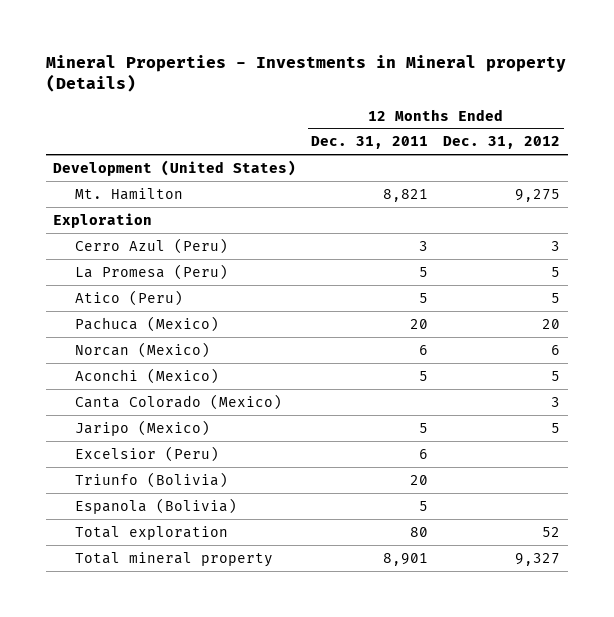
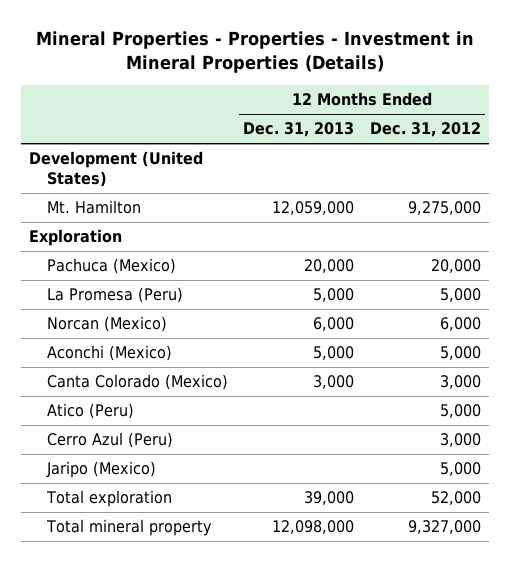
- Mineral Properties - Investments in Mineral property (Details)
+ Mineral Properties - Properties - Investment in Mineral Properties (Details)
- | 12 Months Ended Dec. 31, 2011 | 12 Months Ended Dec. 31, 2012
+ | 12 Months Ended Dec. 31, 2013 | 12 Months Ended Dec. 31, 2012
- Mt. Hamilton | 8,821 | 9,275
+ Mt. Hamilton | 12,059,000 | 9,275,000
- Cerro Azul (Peru) | 3 | 3
- La Promesa (Peru) | 5 | 5
- Atico (Peru) | 5 | 5
- Pachuca (Mexico) | 20 | 20
- Norcan (Mexico) | 6 | 6
- Aconchi (Mexico) | 5 | 5
- Canta Colorado (Mexico) | | 3
- Jaripo (Mexico) | 5 | 5
- Excelsior (Peru) | 6 |
- Triunfo (Bolivia) | 20 |
- Espanola (Bolivia) | 5 |
- Total exploration | 80 | 52
- Total mineral property | 8,901 | 9,327
+ Pachuca (Mexico) | 20,000 | 20,000
+ La Promesa (Peru) | 5,000 | 5,000
+ Norcan (Mexico) | 6,000 | 6,000
+ Aconchi (Mexico) | 5,000 | 5,000
+ Canta Colorado (Mexico) | 3,000 | 3,000
+ Atico (Peru) | | 5,000
+ Cerro Azul (Peru) | | 3,000
+ Jaripo (Mexico) | | 5,000
+ Total exploration | 39,000 | 52,000
+ Total mineral property | 12,098,000 | 9,327,000

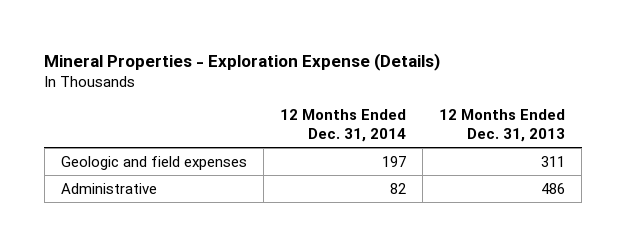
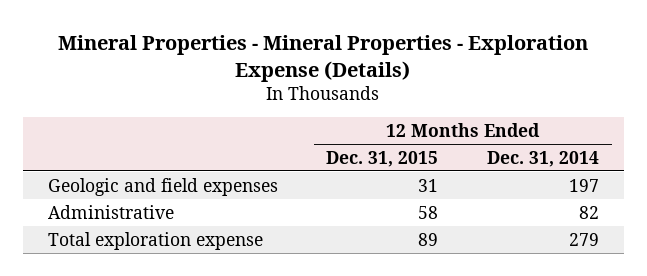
- Mineral Properties - Exploration Expense (Details)
+ Mineral Properties - Mineral Properties - Exploration Expense (Details)
- | 12 Months Ended Dec. 31, 2014 | 12 Months Ended Dec. 31, 2013
+ | 12 Months Ended Dec. 31, 2015 | 12 Months Ended Dec. 31, 2014
+ Total exploration expense | 89 | 279

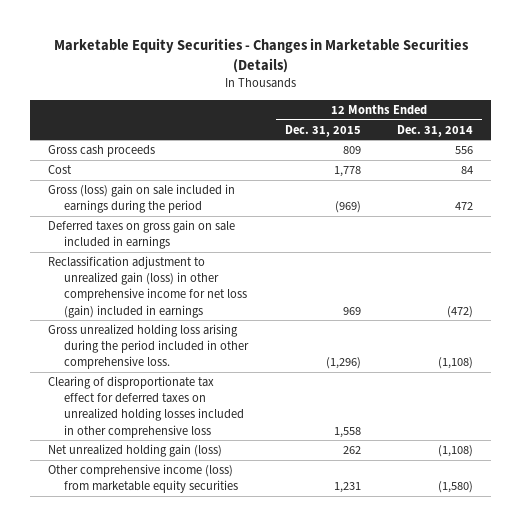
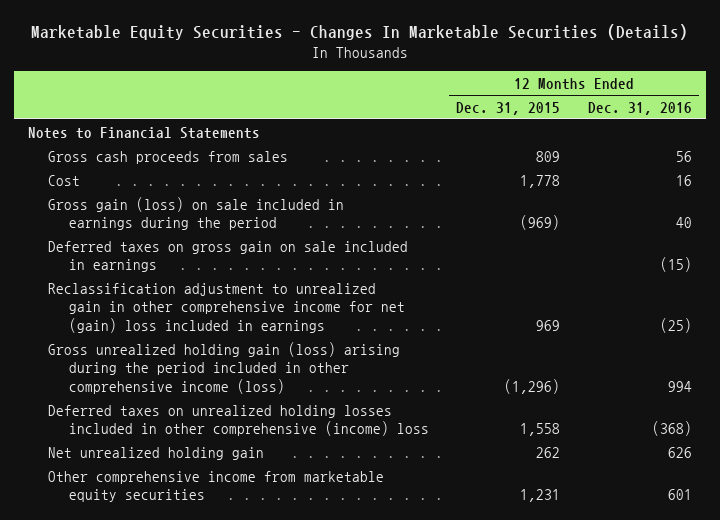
- Marketable Equity Securities - Changes in Marketable Securities (Details)
+ Marketable Equity Securities - Changes In Marketable Securities (Details)
- | 12 Months Ended Dec. 31, 2015 | 12 Months Ended Dec. 31, 2014
+ | 12 Months Ended Dec. 31, 2015 | 12 Months Ended Dec. 31, 2016
- Gross cash proceeds | 809 | 556
+ Notes to Financial Statements
+ Gross cash proceeds from sales | 809 | 56
- Gross (loss) gain on sale included in earnings during the period | (969) | 472
+ Gross gain (loss) on sale included in earnings during the period | (969) | 40
- Reclassification adjustment to unrealized gain (loss) in other comprehensive income for net loss (gain) included in earnings | 969 | (472)
- Gross unrealized holding loss arising during the period included in other comprehensive loss. | (1,296) | (1,108)
- Clearing of disproportionate tax effect for deferred taxes on unrealized holding losses included in other comprehensive loss | 1,558 |
- Net unrealized holding gain (loss) | 262 | (1,108)
- Other comprehensive income (loss) from marketable equity securities | 1,231 | (1,580)
+ Reclassification adjustment to unrealized gain in other comprehensive income for net (gain) loss included in earnings | 969 | (25)
+ Gross unrealized holding gain (loss) arising during the period included in other comprehensive income (loss) | (1,296) | 994
+ Deferred taxes on unrealized holding losses included in other comprehensive (income) loss | 1,558 | (368)
+ Net unrealized holding gain | 262 | 626
+ Other comprehensive income from marketable equity securities | 1,231 | 601

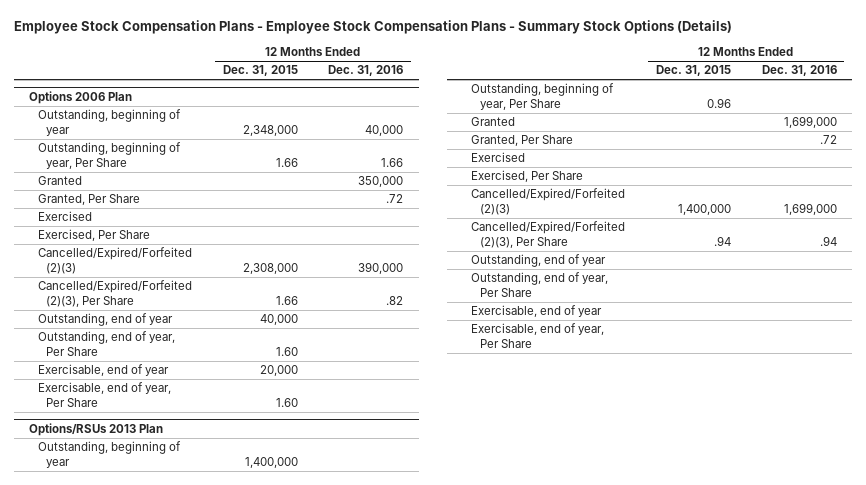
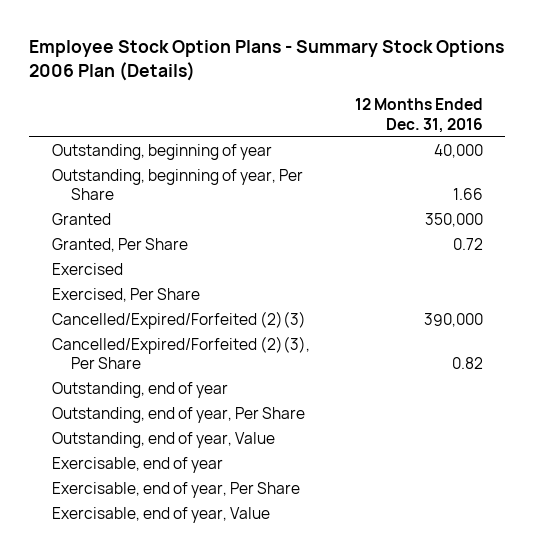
- Employee Stock Compensation Plans - Employee Stock Compensation Plans - Summary Stock Options (Details)
+ Employee Stock Option Plans - Summary Stock Options 2006 Plan (Details)
- | 12 Months Ended Dec. 31, 2015 | 12 Months Ended Dec. 31, 2016
+ | 12 Months Ended Dec. 31, 2016
- Options 2006 Plan
- Granted, Per Share | | .72
+ Granted, Per Share | 0.72
- Cancelled/Expired/Forfeited (2)(3), Per Share | 1.66 | .82
- Outstanding, end of year | 40,000 |
- Outstanding, end of year, Per Share | 1.60 |
- Exercisable, end of year | 20,000 |
- Exercisable, end of year, Per Share | 1.60 |
- Options/RSUs 2013 Plan
- Outstanding, beginning of year | 1,400,000 |
- Outstanding, beginning of year, Per Share | 0.96 |
- Granted | | 1,699,000
- Granted, Per Share | | .72
- Exercised
- Exercised, Per Share
- Cancelled/Expired/Forfeited (2)(3) | 1,400,000 | 1,699,000
- Cancelled/Expired/Forfeited (2)(3), Per Share | .94 | .94
+ Cancelled/Expired/Forfeited (2)(3), Per Share | 0.82
+ Outstanding, end of year, Value
+ Exercisable, end of year, Value

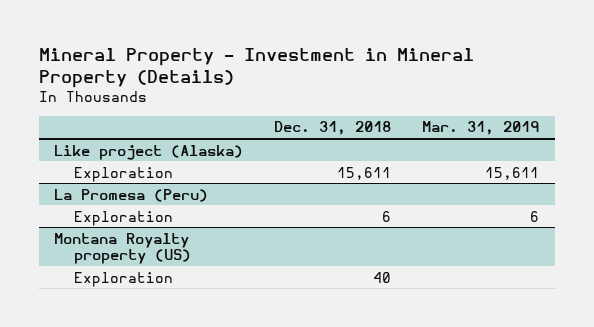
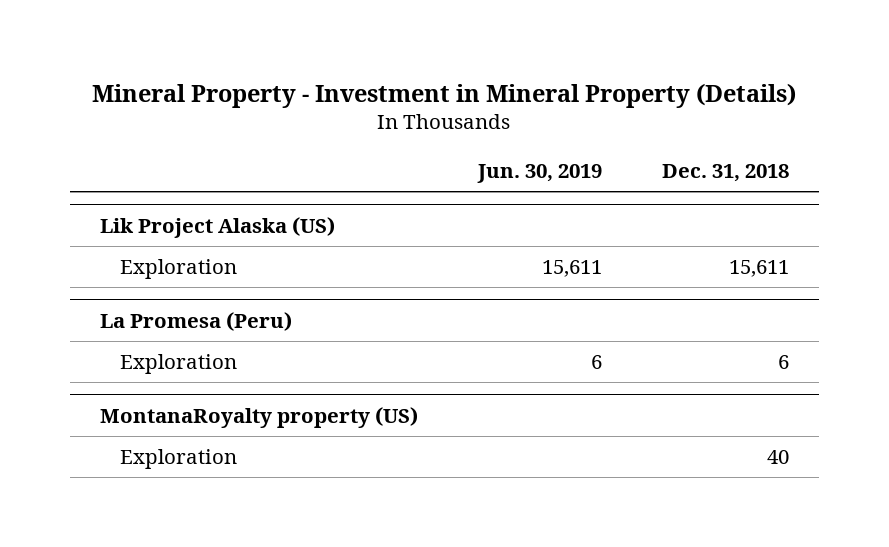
- | Dec. 31, 2018 | Mar. 31, 2019
+ | Jun. 30, 2019 | Dec. 31, 2018
- Like project (Alaska)
+ Lik Project Alaska (US)
- Montana Royalty property (US)
+ MontanaRoyalty property (US)

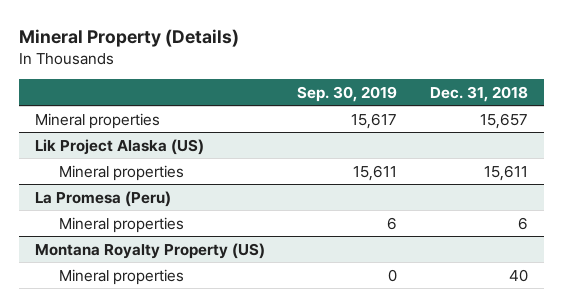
- Mineral Property - Investment in Mineral Property (Details)
+ Mineral Property (Details)
- | Jun. 30, 2019 | Dec. 31, 2018
+ | Sep. 30, 2019 | Dec. 31, 2018
+ Mineral properties | 15,617 | 15,657
@ Lik Project Alaska (US)
- Exploration | 15,611 | 15,611
+ Mineral properties | 15,611 | 15,611
@ La Promesa (Peru)
- Exploration | 6 | 6
- MontanaRoyalty property (US)
- Exploration | | 40
@ La Promesa (Peru)
+ Mineral properties | 6 | 6
+ Montana Royalty Property (US)
+ Mineral properties | 0 | 40

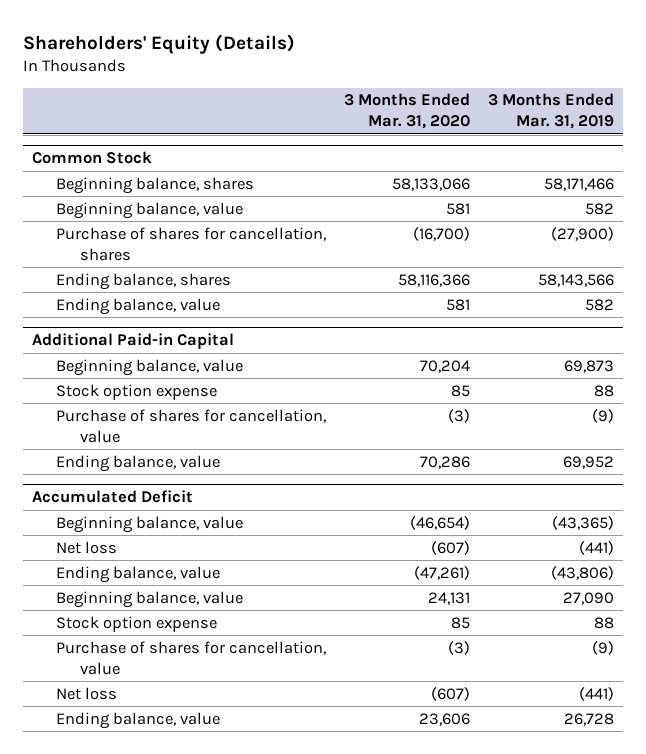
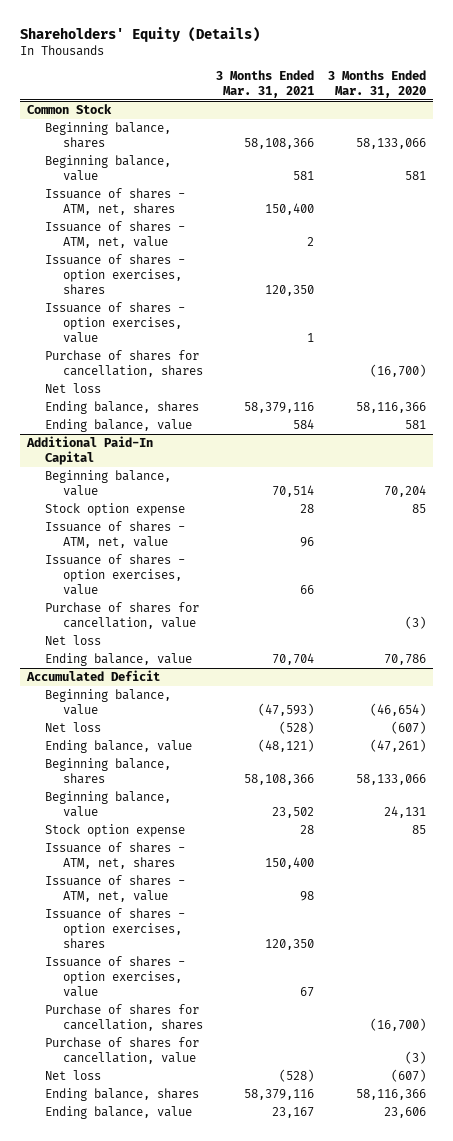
- | 3 Months Ended Mar. 31, 2020 | 3 Months Ended Mar. 31, 2019
+ | 3 Months Ended Mar. 31, 2021 | 3 Months Ended Mar. 31, 2020
@ Common Stock
+ Issuance of shares - ATM, net, shares | 150,400 |
+ Issuance of shares - ATM, net, value | 2 |
+ Issuance of shares - option exercises, shares | 120,350 |
+ Issuance of shares - option exercises, value | 1 |
+ Net loss
- Additional Paid-in Capital
+ Additional Paid-In Capital
+ Issuance of shares - ATM, net, value | 96 |
+ Issuance of shares - option exercises, value | 66 |
- Ending balance, value | 70,286 | 69,952
+ Net loss
+ Ending balance, value | 70,704 | 70,786
@ Accumulated Deficit
+ Beginning balance, shares | 58,108,366 | 58,133,066
+ Issuance of shares - ATM, net, shares | 150,400 |
+ Issuance of shares - ATM, net, value | 98 |
+ Issuance of shares - option exercises, shares | 120,350 |
+ Issuance of shares - option exercises, value | 67 |
+ Purchase of shares for cancellation, shares | | (16,700)
+ Ending balance, shares | 58,379,116 | 58,116,366

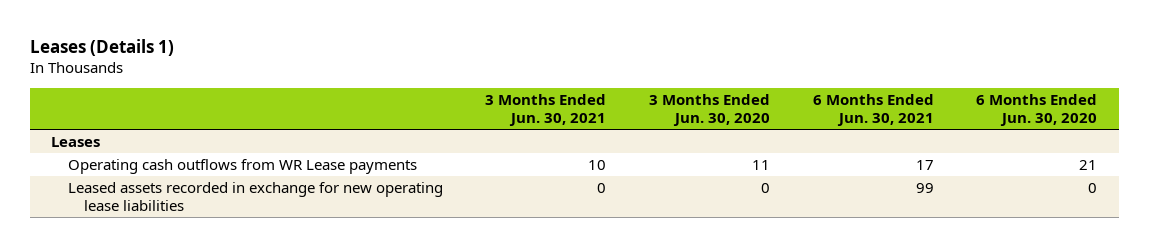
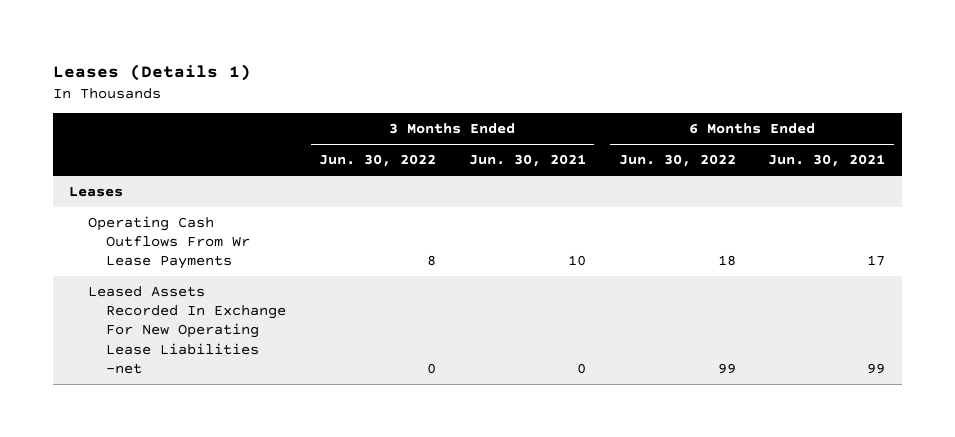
- | 3 Months Ended Jun. 30, 2021 | 3 Months Ended Jun. 30, 2020 | 6 Months Ended Jun. 30, 2021 | 6 Months Ended Jun. 30, 2020
+ | 3 Months Ended Jun. 30, 2022 | 3 Months Ended Jun. 30, 2021 | 6 Months Ended Jun. 30, 2022 | 6 Months Ended Jun. 30, 2021
- Operating cash outflows from WR Lease payments | 10 | 11 | 17 | 21
- Leased assets recorded in exchange for new operating lease liabilities | 0 | 0 | 99 | 0
+ Operating Cash Outflows From Wr Lease Payments | 8 | 10 | 18 | 17
+ Leased Assets Recorded In Exchange For New Operating Lease Liabilities -net | 0 | 0 | 99 | 99

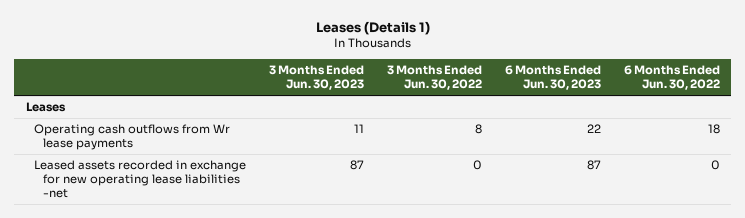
- | 3 Months Ended Jun. 30, 2022 | 3 Months Ended Jun. 30, 2021 | 6 Months Ended Jun. 30, 2022 | 6 Months Ended Jun. 30, 2021
+ | 3 Months Ended Jun. 30, 2023 | 3 Months Ended Jun. 30, 2022 | 6 Months Ended Jun. 30, 2023 | 6 Months Ended Jun. 30, 2022
- Operating Cash Outflows From Wr Lease Payments | 8 | 10 | 18 | 17
- Leased Assets Recorded In Exchange For New Operating Lease Liabilities -net | 0 | 0 | 99 | 99
+ Operating cash outflows from Wr lease payments | 11 | 8 | 22 | 18
+ Leased assets recorded in exchange for new operating lease liabilities -net | 87 | 0 | 87 | 0

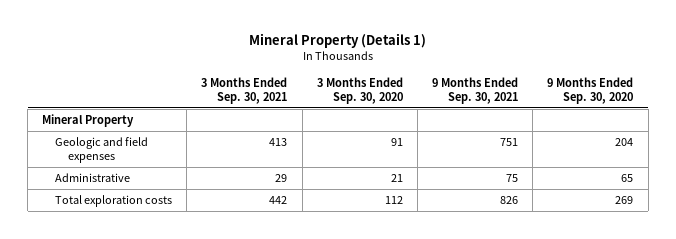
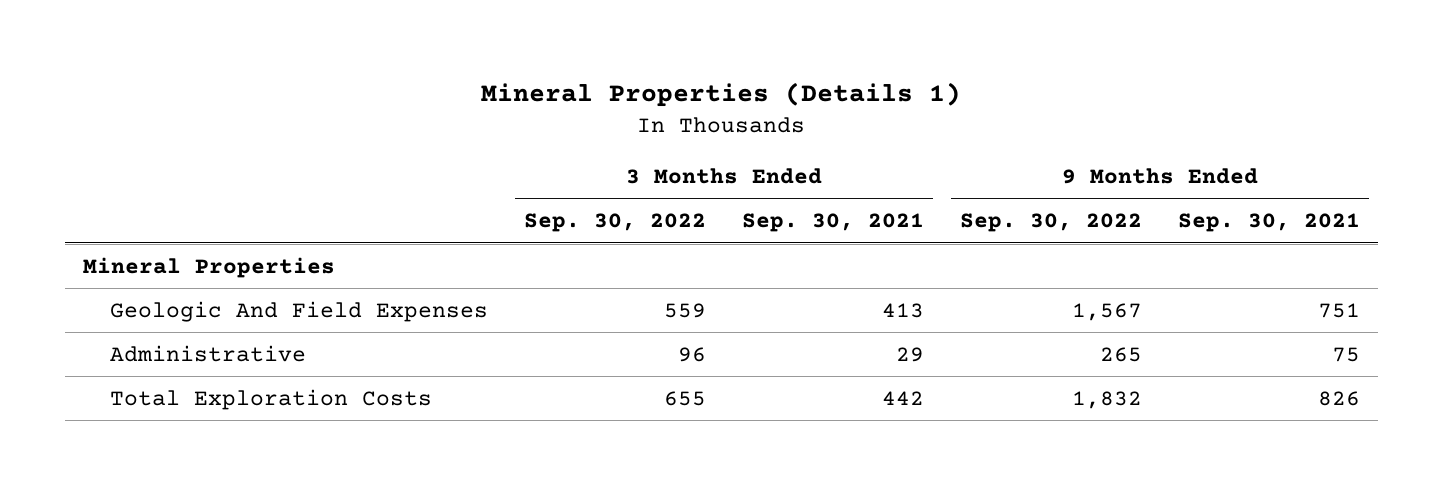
- Mineral Property (Details 1)
+ Mineral Properties (Details 1)
- | 3 Months Ended Sep. 30, 2021 | 3 Months Ended Sep. 30, 2020 | 9 Months Ended Sep. 30, 2021 | 9 Months Ended Sep. 30, 2020
+ | 3 Months Ended Sep. 30, 2022 | 3 Months Ended Sep. 30, 2021 | 9 Months Ended Sep. 30, 2022 | 9 Months Ended Sep. 30, 2021
- Mineral Property
- Geologic and field expenses | 413 | 91 | 751 | 204
+ Mineral Properties
+ Geologic And Field Expenses | 559 | 413 | 1,567 | 751
- Total exploration costs | 442 | 112 | 826 | 269
+ Total Exploration Costs | 655 | 442 | 1,832 | 826

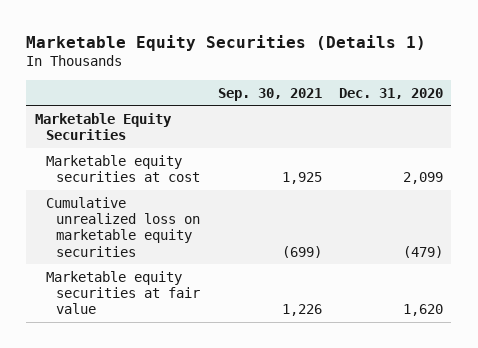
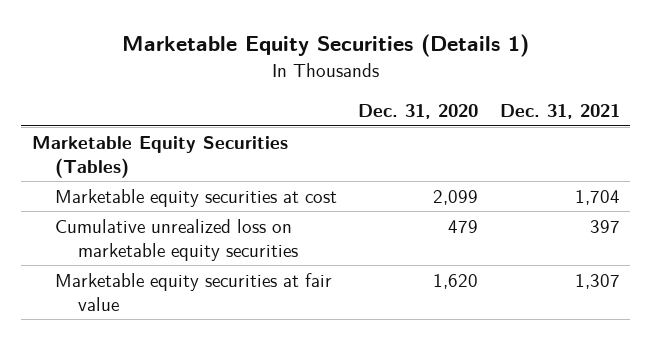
- | Sep. 30, 2021 | Dec. 31, 2020
+ | Dec. 31, 2020 | Dec. 31, 2021
- Marketable Equity Securities
+ Marketable Equity Securities (Tables)
- Cumulative unrealized loss on marketable equity securities | (699) | (479)
+ Cumulative unrealized loss on marketable equity securities | 479 | 397

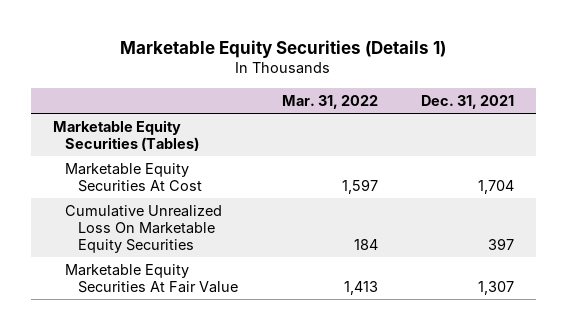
- | Dec. 31, 2020 | Dec. 31, 2021
+ | Mar. 31, 2022 | Dec. 31, 2021
- Marketable equity securities at cost | 2,099 | 1,704
- Cumulative unrealized loss on marketable equity securities | 479 | 397
- Marketable equity securities at fair value | 1,620 | 1,307
+ Marketable Equity Securities At Cost | 1,597 | 1,704
+ Cumulative Unrealized Loss On Marketable Equity Securities | 184 | 397
+ Marketable Equity Securities At Fair Value | 1,413 | 1,307

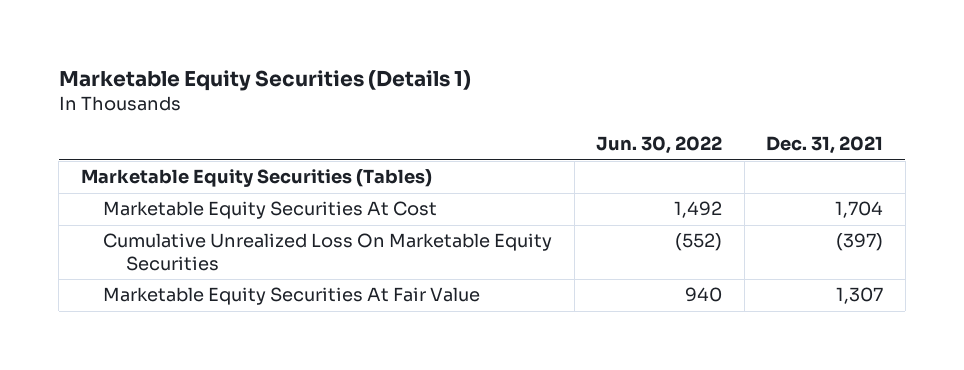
- | Mar. 31, 2022 | Dec. 31, 2021
+ | Jun. 30, 2022 | Dec. 31, 2021
- Cumulative Unrealized Loss On Marketable Equity Securities | 184 | 397
+ Cumulative Unrealized Loss On Marketable Equity Securities | (552) | (397)

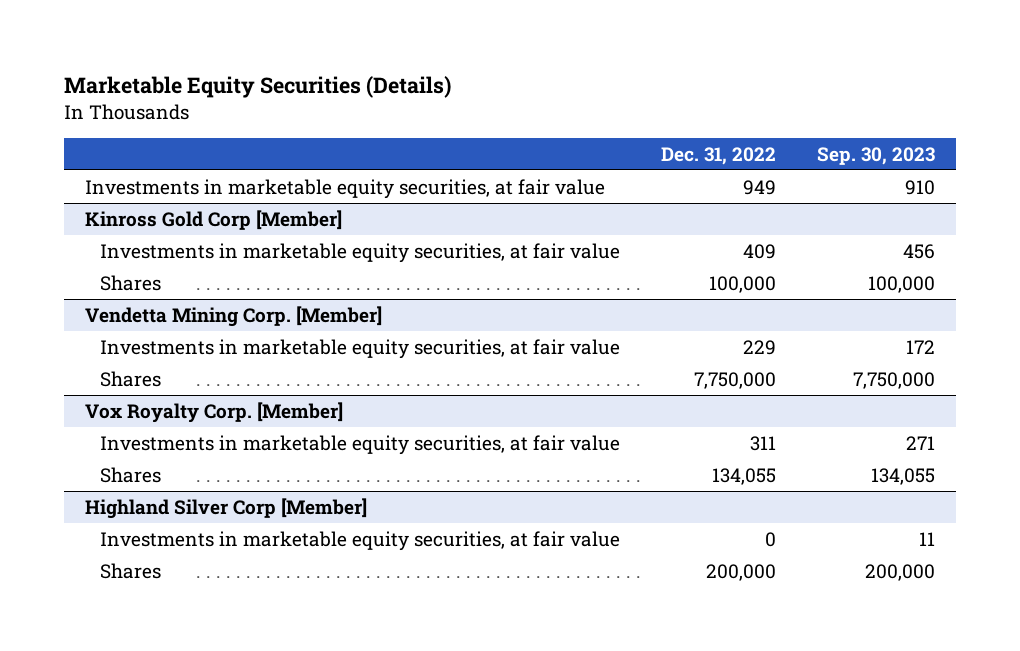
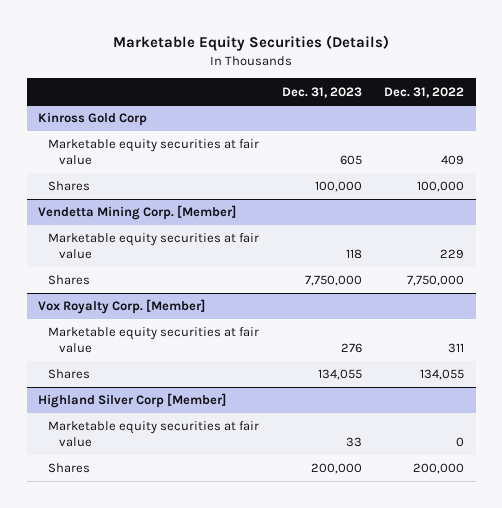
- | Dec. 31, 2022 | Sep. 30, 2023
+ | Dec. 31, 2023 | Dec. 31, 2022
- Investments in marketable equity securities, at fair value | 949 | 910
- Kinross Gold Corp [Member]
- Investments in marketable equity securities, at fair value | 409 | 456
+ Kinross Gold Corp
+ Marketable equity securities at fair value | 605 | 409
@ Vendetta Mining Corp. [Member]
- Investments in marketable equity securities, at fair value | 229 | 172
+ Marketable equity securities at fair value | 118 | 229
@ Vox Royalty Corp. [Member]
- Investments in marketable equity securities, at fair value | 311 | 271
+ Marketable equity securities at fair value | 276 | 311
@ Highland Silver Corp [Member]
- Investments in marketable equity securities, at fair value | 0 | 11
+ Marketable equity securities at fair value | 33 | 0

